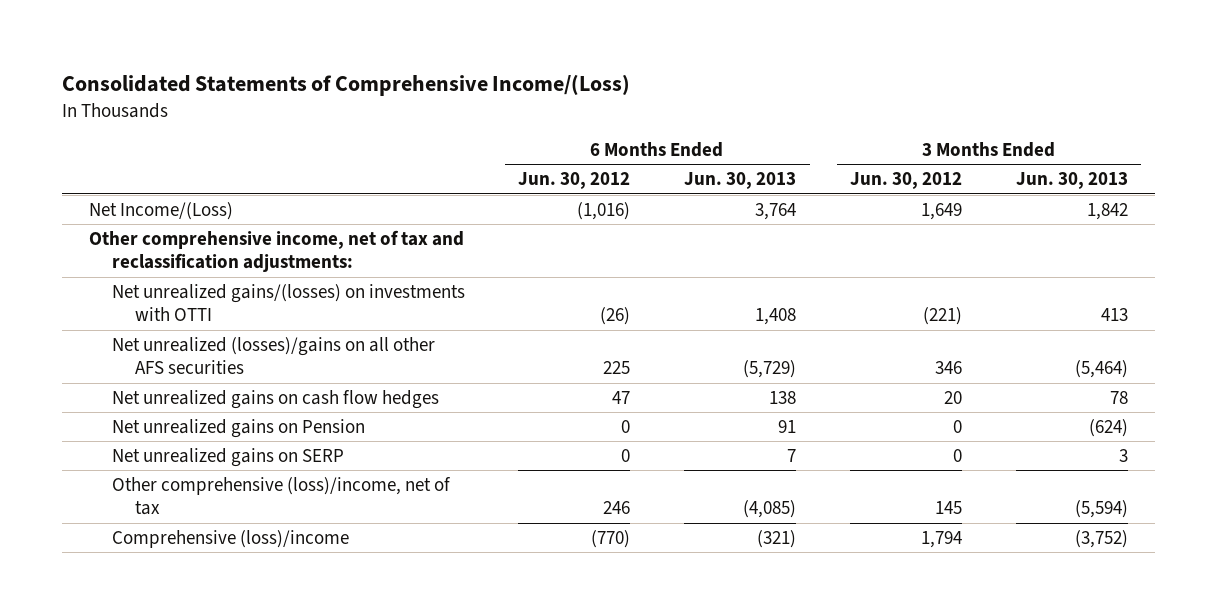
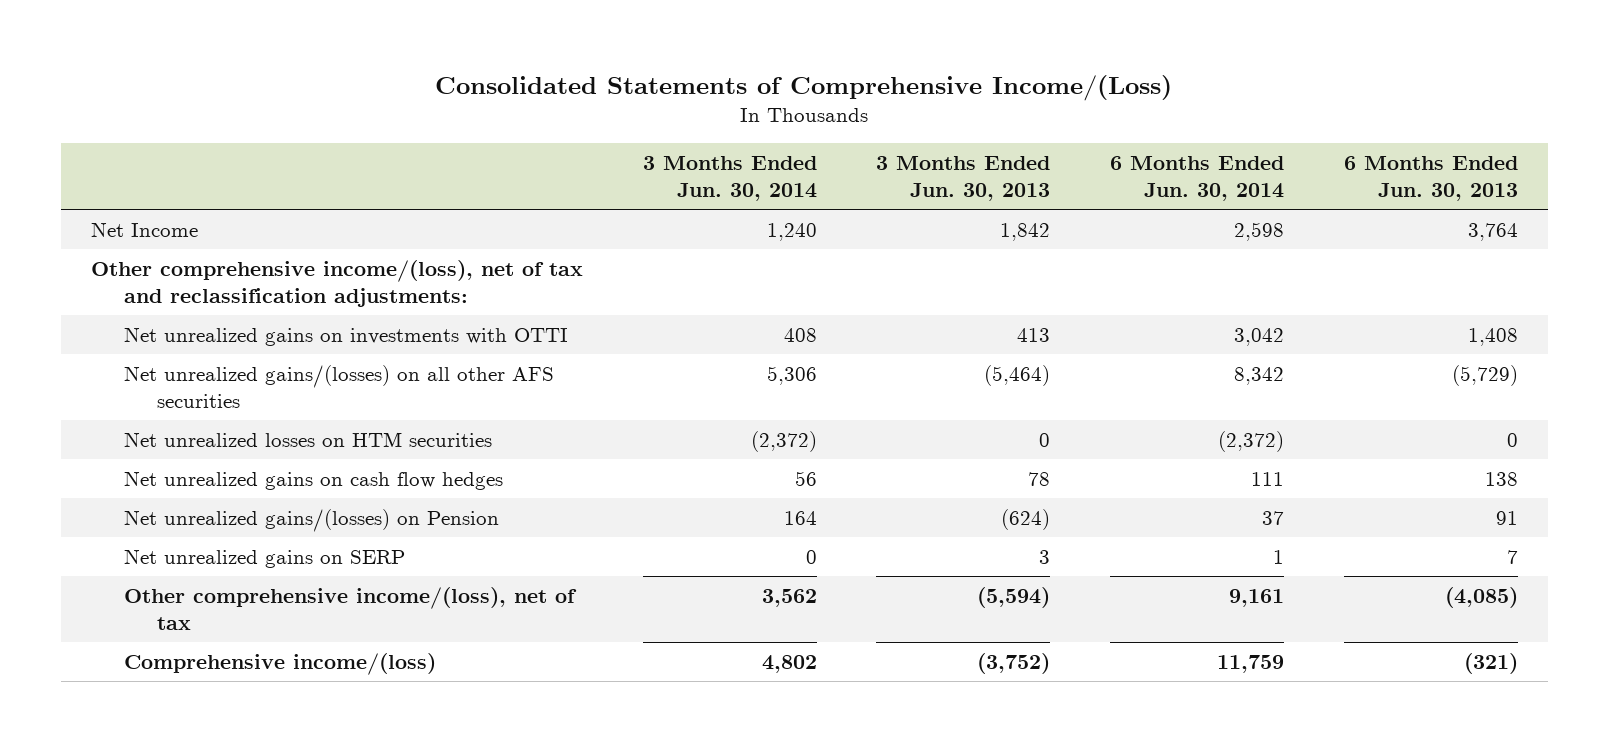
- | 6 Months Ended Jun. 30, 2012 | 6 Months Ended Jun. 30, 2013 | 3 Months Ended Jun. 30, 2012 | 3 Months Ended Jun. 30, 2013
+ | 3 Months Ended Jun. 30, 2014 | 3 Months Ended Jun. 30, 2013 | 6 Months Ended Jun. 30, 2014 | 6 Months Ended Jun. 30, 2013
- Net Income/(Loss) | (1,016) | 3,764 | 1,649 | 1,842
- Other comprehensive income, net of tax and reclassification adjustments:
- Net unrealized gains/(losses) on investments with OTTI | (26) | 1,408 | (221) | 413
- Net unrealized (losses)/gains on all other AFS securities | 225 | (5,729) | 346 | (5,464)
+ Net Income | 1,240 | 1,842 | 2,598 | 3,764
+ Other comprehensive income/(loss), net of tax and reclassification adjustments:
+ Net unrealized gains on investments with OTTI | 408 | 413 | 3,042 | 1,408
+ Net unrealized gains/(losses) on all other AFS securities | 5,306 | (5,464) | 8,342 | (5,729)
+ Net unrealized losses on HTM securities | (2,372) | 0 | (2,372) | 0
- Net unrealized gains on Pension | 0 | 91 | 0 | (624)
+ Net unrealized gains/(losses) on Pension | 164 | (624) | 37 | 91
- Other comprehensive (loss)/income, net of tax | 246 | (4,085) | 145 | (5,594)
- Comprehensive (loss)/income | (770) | (321) | 1,794 | (3,752)
+ Other comprehensive income/(loss), net of tax | 3,562 | (5,594) | 9,161 | (4,085)
+ Comprehensive income/(loss) | 4,802 | (3,752) | 11,759 | (321)

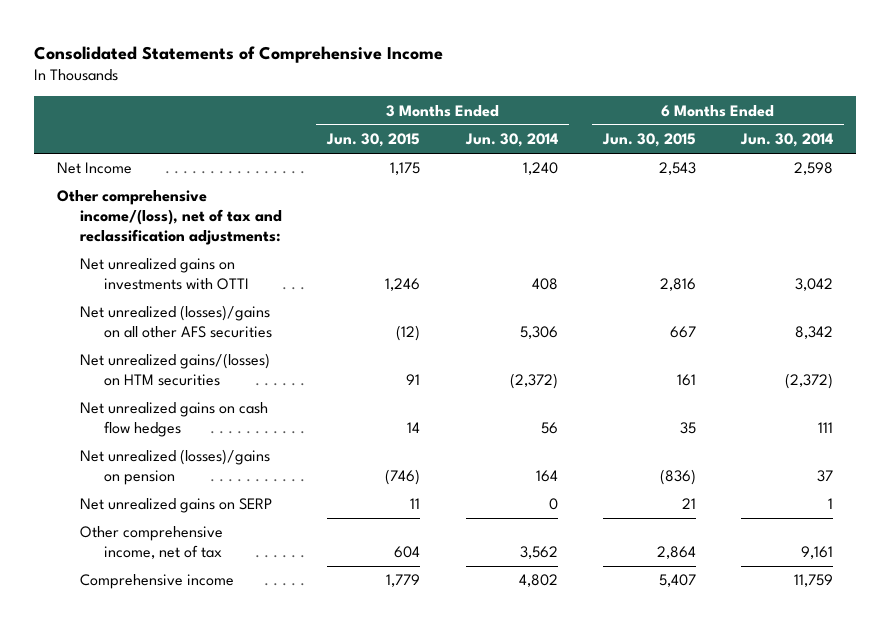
- Consolidated Statements of Comprehensive Income/(Loss)
+ Consolidated Statements of Comprehensive Income
- | 3 Months Ended Jun. 30, 2014 | 3 Months Ended Jun. 30, 2013 | 6 Months Ended Jun. 30, 2014 | 6 Months Ended Jun. 30, 2013
+ | 3 Months Ended Jun. 30, 2015 | 3 Months Ended Jun. 30, 2014 | 6 Months Ended Jun. 30, 2015 | 6 Months Ended Jun. 30, 2014
- Net unrealized gains/(losses) on all other AFS securities | 5,306 | (5,464) | 8,342 | (5,729)
- Net unrealized losses on HTM securities | (2,372) | 0 | (2,372) | 0
+ Net unrealized (losses)/gains on all other AFS securities | (12) | 5,306 | 667 | 8,342
+ Net unrealized gains/(losses) on HTM securities | 91 | (2,372) | 161 | (2,372)
- Net unrealized gains/(losses) on Pension | 164 | (624) | 37 | 91
+ Net unrealized (losses)/gains on pension | (746) | 164 | (836) | 37
- Other comprehensive income/(loss), net of tax | 3,562 | (5,594) | 9,161 | (4,085)
- Comprehensive income/(loss) | 4,802 | (3,752) | 11,759 | (321)
+ Other comprehensive income, net of tax | 604 | 3,562 | 2,864 | 9,161
+ Comprehensive income | 1,779 | 4,802 | 5,407 | 11,759

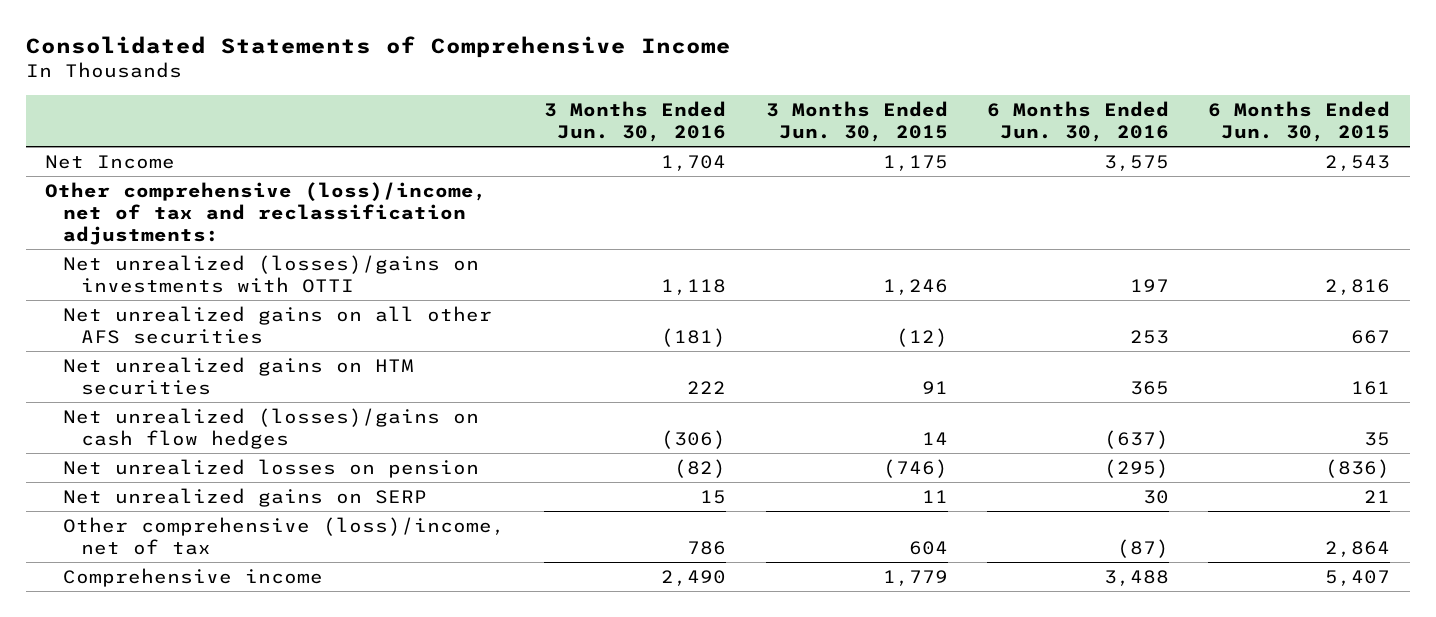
- | 3 Months Ended Jun. 30, 2015 | 3 Months Ended Jun. 30, 2014 | 6 Months Ended Jun. 30, 2015 | 6 Months Ended Jun. 30, 2014
+ | 3 Months Ended Jun. 30, 2016 | 3 Months Ended Jun. 30, 2015 | 6 Months Ended Jun. 30, 2016 | 6 Months Ended Jun. 30, 2015
- Other comprehensive income/(loss), net of tax and reclassification adjustments:
- Net unrealized gains on investments with OTTI | 1,246 | 408 | 2,816 | 3,042
- Net unrealized (losses)/gains on all other AFS securities | (12) | 5,306 | 667 | 8,342
- Net unrealized gains/(losses) on HTM securities | 91 | (2,372) | 161 | (2,372)
- Net unrealized gains on cash flow hedges | 14 | 56 | 35 | 111
- Net unrealized (losses)/gains on pension | (746) | 164 | (836) | 37
+ Other comprehensive (loss)/income, net of tax and reclassification adjustments:
+ Net unrealized (losses)/gains on investments with OTTI | 1,118 | 1,246 | 197 | 2,816
+ Net unrealized gains on all other AFS securities | (181) | (12) | 253 | 667
+ Net unrealized gains on HTM securities | 222 | 91 | 365 | 161
+ Net unrealized (losses)/gains on cash flow hedges | (306) | 14 | (637) | 35
+ Net unrealized losses on pension | (82) | (746) | (295) | (836)
- Other comprehensive income, net of tax | 604 | 3,562 | 2,864 | 9,161
+ Other comprehensive (loss)/income, net of tax | 786 | 604 | (87) | 2,864

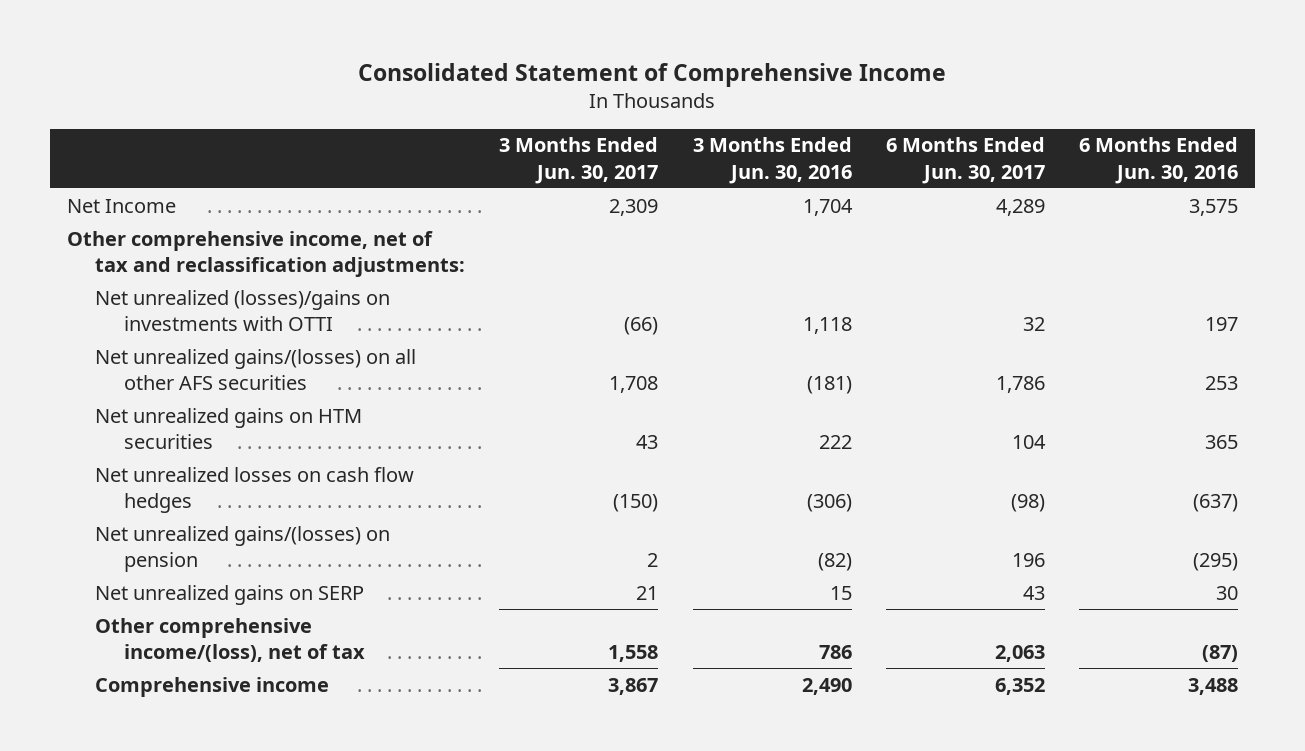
- Consolidated Statements of Comprehensive Income
+ Consolidated Statement of Comprehensive Income
- | 3 Months Ended Jun. 30, 2016 | 3 Months Ended Jun. 30, 2015 | 6 Months Ended Jun. 30, 2016 | 6 Months Ended Jun. 30, 2015
+ | 3 Months Ended Jun. 30, 2017 | 3 Months Ended Jun. 30, 2016 | 6 Months Ended Jun. 30, 2017 | 6 Months Ended Jun. 30, 2016
- Other comprehensive (loss)/income, net of tax and reclassification adjustments:
+ Other comprehensive income, net of tax and reclassification adjustments:
- Net unrealized gains on all other AFS securities | (181) | (12) | 253 | 667
+ Net unrealized gains/(losses) on all other AFS securities | 1,708 | (181) | 1,786 | 253
- Net unrealized (losses)/gains on cash flow hedges | (306) | 14 | (637) | 35
- Net unrealized losses on pension | (82) | (746) | (295) | (836)
+ Net unrealized losses on cash flow hedges | (150) | (306) | (98) | (637)
+ Net unrealized gains/(losses) on pension | 2 | (82) | 196 | (295)
- Other comprehensive (loss)/income, net of tax | 786 | 604 | (87) | 2,864
+ Other comprehensive income/(loss), net of tax | 1,558 | 786 | 2,063 | (87)

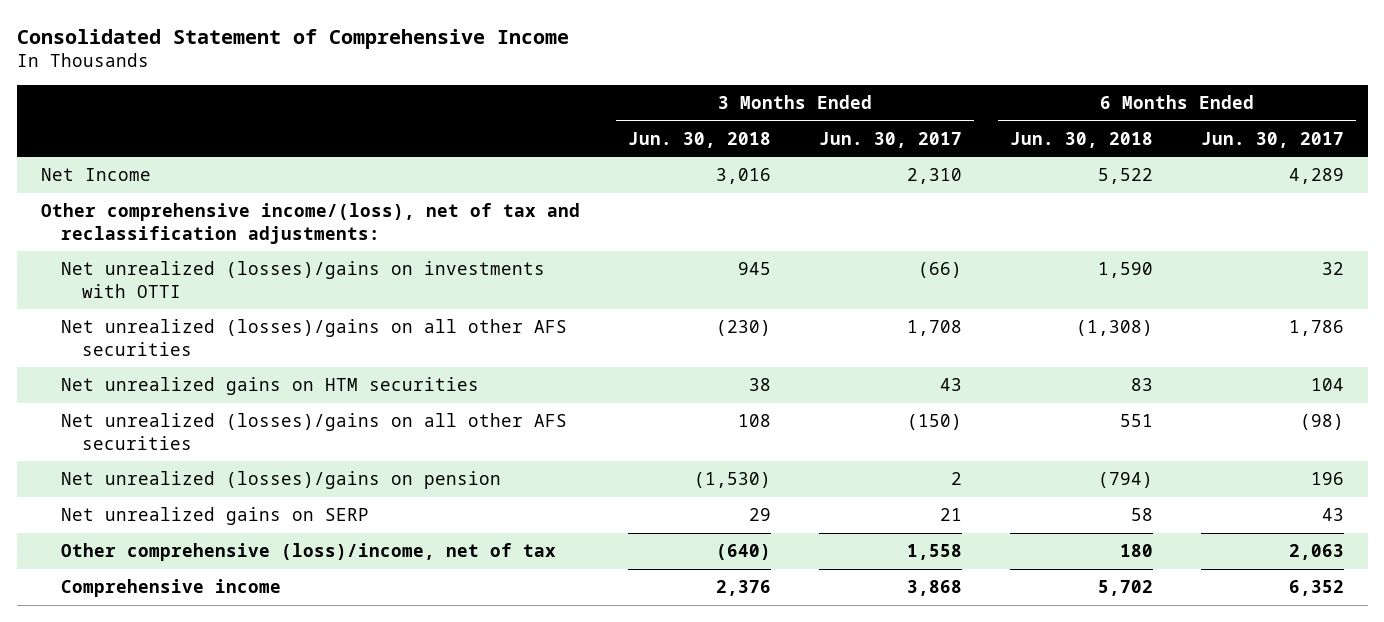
- | 3 Months Ended Jun. 30, 2017 | 3 Months Ended Jun. 30, 2016 | 6 Months Ended Jun. 30, 2017 | 6 Months Ended Jun. 30, 2016
+ | 3 Months Ended Jun. 30, 2018 | 3 Months Ended Jun. 30, 2017 | 6 Months Ended Jun. 30, 2018 | 6 Months Ended Jun. 30, 2017
- Net Income | 2,309 | 1,704 | 4,289 | 3,575
- Other comprehensive income, net of tax and reclassification adjustments:
+ Net Income | 3,016 | 2,310 | 5,522 | 4,289
+ Other comprehensive income/(loss), net of tax and reclassification adjustments:
- Net unrealized gains/(losses) on all other AFS securities | 1,708 | (181) | 1,786 | 253
+ Net unrealized (losses)/gains on all other AFS securities | (230) | 1,708 | (1,308) | 1,786
- Net unrealized losses on cash flow hedges | (150) | (306) | (98) | (637)
- Net unrealized gains/(losses) on pension | 2 | (82) | 196 | (295)
+ Net unrealized (losses)/gains on all other AFS securities | 108 | (150) | 551 | (98)
+ Net unrealized (losses)/gains on pension | (1,530) | 2 | (794) | 196
- Other comprehensive income/(loss), net of tax | 1,558 | 786 | 2,063 | (87)
- Comprehensive income | 3,867 | 2,490 | 6,352 | 3,488
+ Other comprehensive (loss)/income, net of tax | (640) | 1,558 | 180 | 2,063
+ Comprehensive income | 2,376 | 3,868 | 5,702 | 6,352

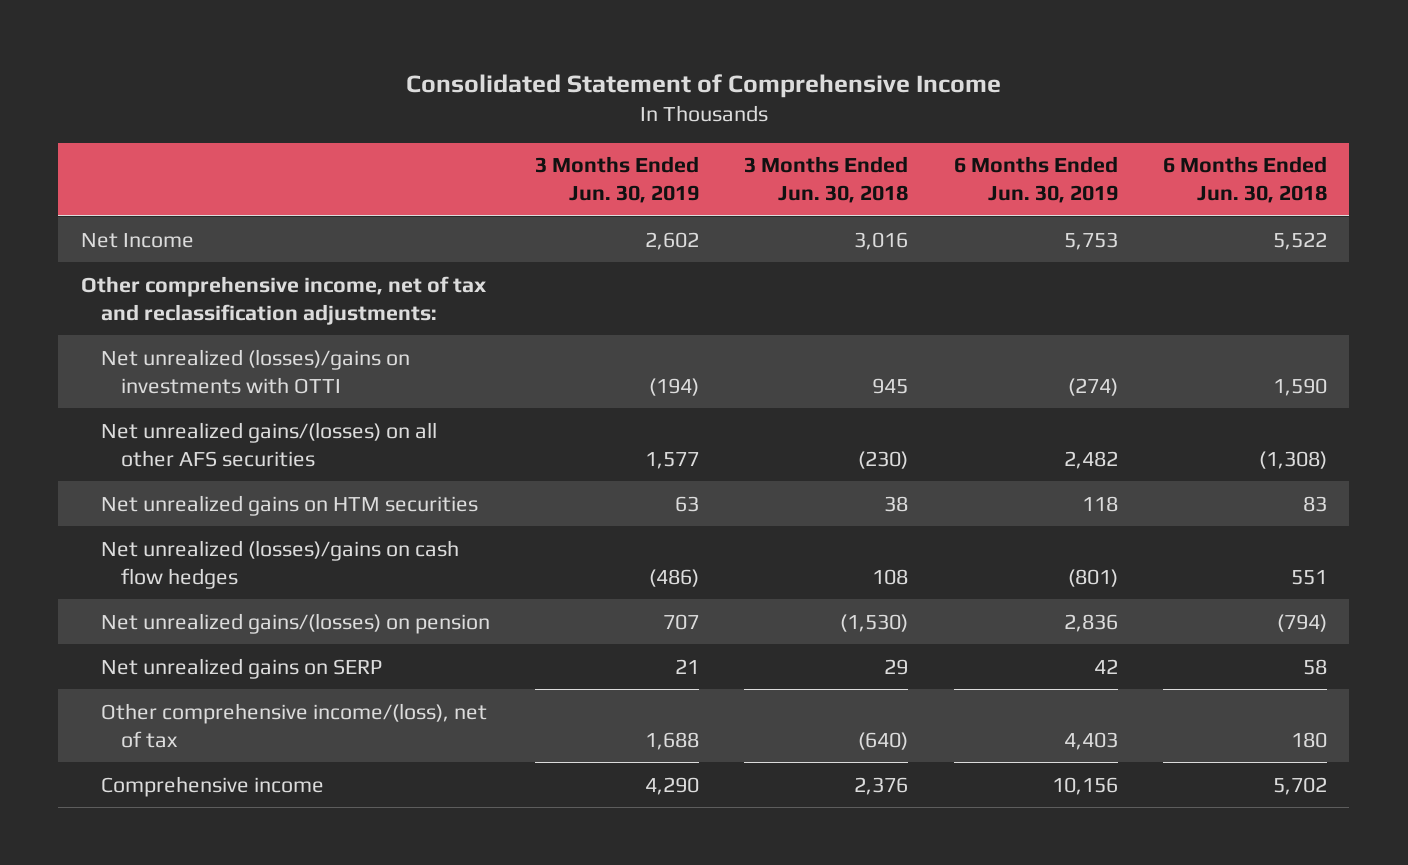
- | 3 Months Ended Jun. 30, 2018 | 3 Months Ended Jun. 30, 2017 | 6 Months Ended Jun. 30, 2018 | 6 Months Ended Jun. 30, 2017
+ | 3 Months Ended Jun. 30, 2019 | 3 Months Ended Jun. 30, 2018 | 6 Months Ended Jun. 30, 2019 | 6 Months Ended Jun. 30, 2018
- Other comprehensive income/(loss), net of tax and reclassification adjustments:
+ Other comprehensive income, net of tax and reclassification adjustments:
- Net unrealized (losses)/gains on all other AFS securities | (230) | 1,708 | (1,308) | 1,786
+ Net unrealized gains/(losses) on all other AFS securities | 1,577 | (230) | 2,482 | (1,308)
- Net unrealized (losses)/gains on all other AFS securities | 108 | (150) | 551 | (98)
- Net unrealized (losses)/gains on pension | (1,530) | 2 | (794) | 196
+ Net unrealized (losses)/gains on cash flow hedges | (486) | 108 | (801) | 551
+ Net unrealized gains/(losses) on pension | 707 | (1,530) | 2,836 | (794)
- Other comprehensive (loss)/income, net of tax | (640) | 1,558 | 180 | 2,063
+ Other comprehensive income/(loss), net of tax | 1,688 | (640) | 4,403 | 180

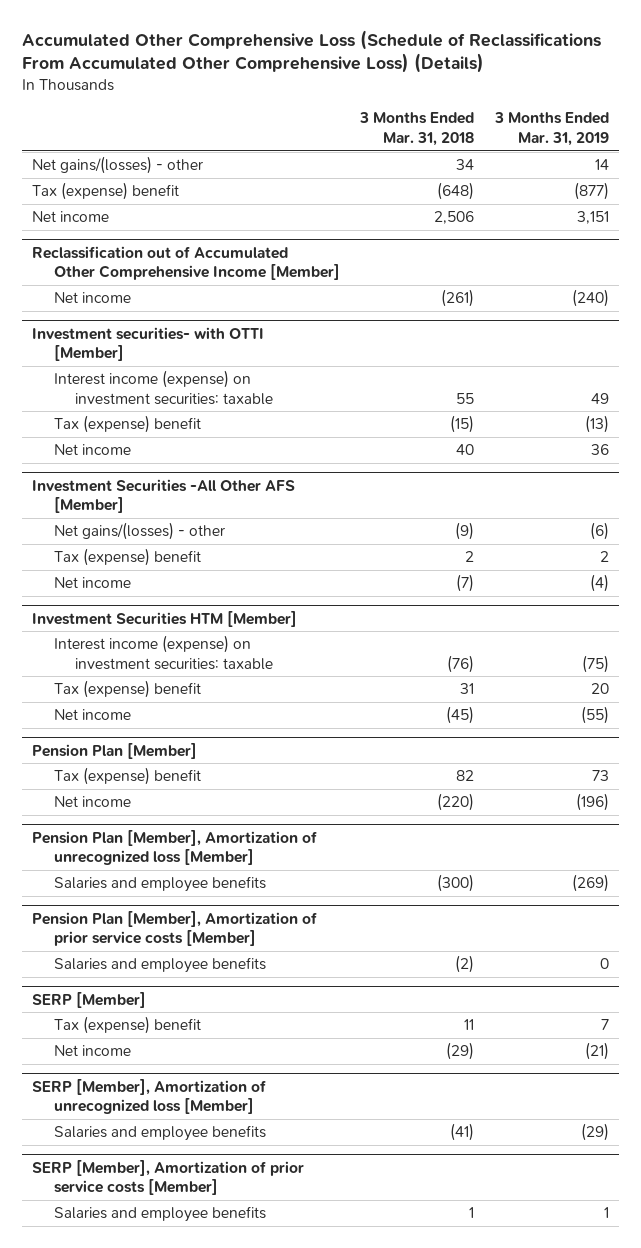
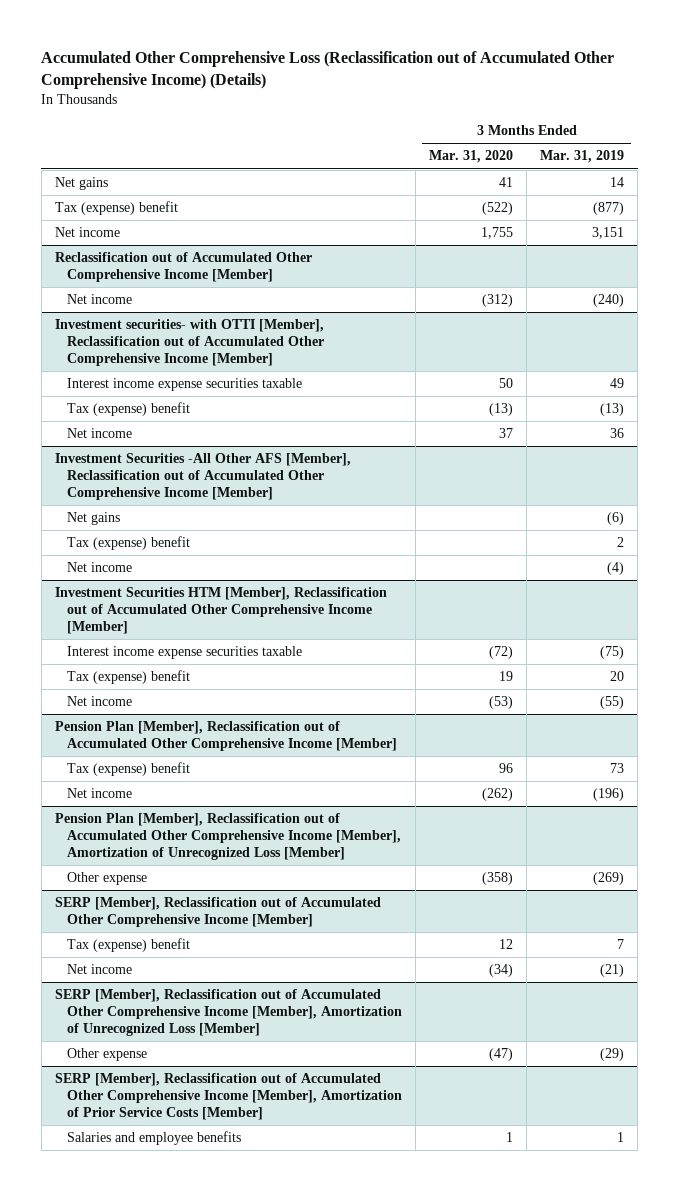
- Accumulated Other Comprehensive Loss (Schedule of Reclassifications From Accumulated Other Comprehensive Loss) (Details)
+ Accumulated Other Comprehensive Loss (Reclassification out of Accumulated Other Comprehensive Income) (Details)
- | 3 Months Ended Mar. 31, 2018 | 3 Months Ended Mar. 31, 2019
+ | 3 Months Ended Mar. 31, 2020 | 3 Months Ended Mar. 31, 2019
- Net gains/(losses) - other | 34 | 14
+ Net gains | 41 | 14
- Investment securities- with OTTI [Member]
- Interest income (expense) on investment securities: taxable | 55 | 49
+ Investment securities- with OTTI [Member], Reclassification out of Accumulated Other Comprehensive Income [Member]
+ Interest income expense securities taxable | 50 | 49
- Investment Securities -All Other AFS [Member]
- Net gains/(losses) - other | (9) | (6)
+ Investment Securities -All Other AFS [Member], Reclassification out of Accumulated Other Comprehensive Income [Member]
+ Net gains | | (6)
- Investment Securities HTM [Member]
- Interest income (expense) on investment securities: taxable | (76) | (75)
+ Investment Securities HTM [Member], Reclassification out of Accumulated Other Comprehensive Income [Member]
+ Interest income expense securities taxable | (72) | (75)
- Pension Plan [Member]
+ Pension Plan [Member], Reclassification out of Accumulated Other Comprehensive Income [Member]
- Pension Plan [Member], Amortization of unrecognized loss [Member]
- Salaries and employee benefits | (300) | (269)
- Pension Plan [Member], Amortization of prior service costs [Member]
- Salaries and employee benefits | (2) | 0
- SERP [Member]
+ Pension Plan [Member], Reclassification out of Accumulated Other Comprehensive Income [Member], Amortization of Unrecognized Loss [Member]
+ Other expense | (358) | (269)
+ SERP [Member], Reclassification out of Accumulated Other Comprehensive Income [Member]
- SERP [Member], Amortization of unrecognized loss [Member]
- Salaries and employee benefits | (41) | (29)
- SERP [Member], Amortization of prior service costs [Member]
+ SERP [Member], Reclassification out of Accumulated Other Comprehensive Income [Member], Amortization of Unrecognized Loss [Member]
+ Other expense | (47) | (29)
+ SERP [Member], Reclassification out of Accumulated Other Comprehensive Income [Member], Amortization of Prior Service Costs [Member]

